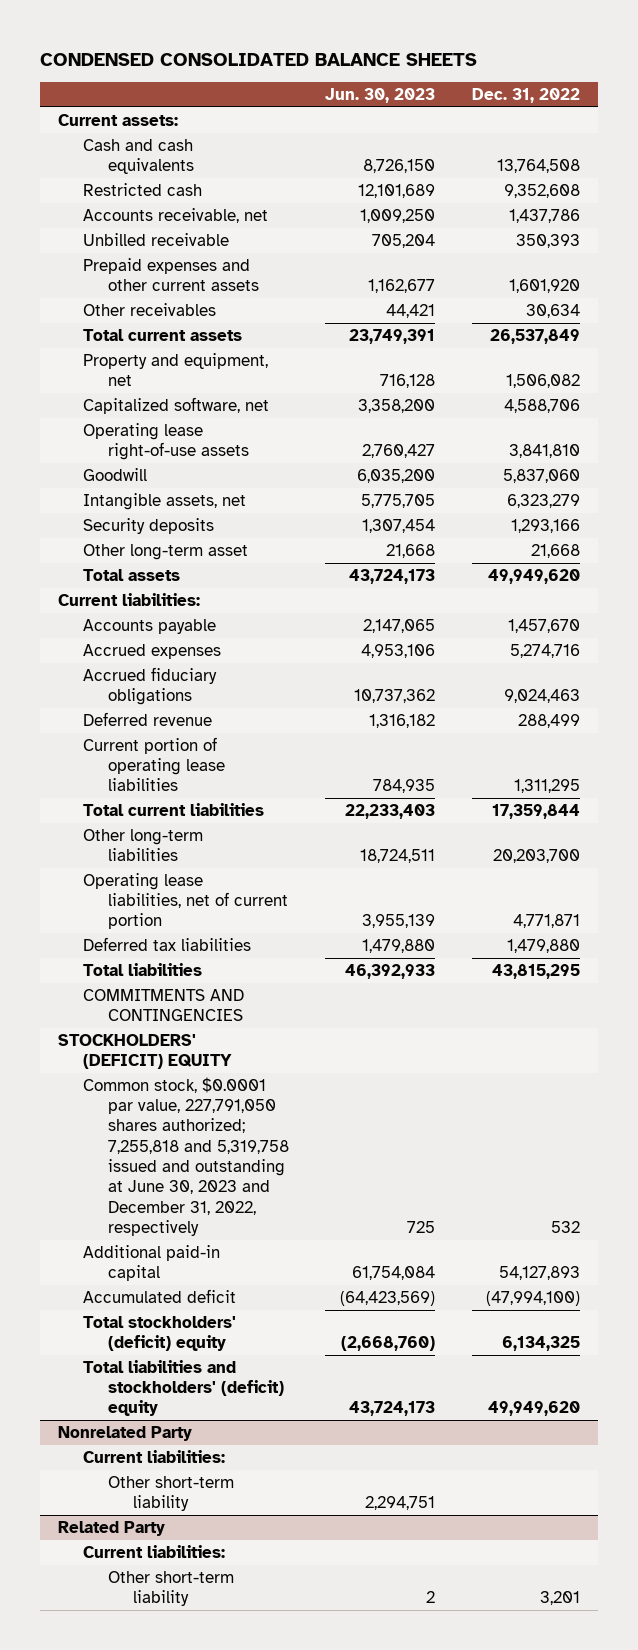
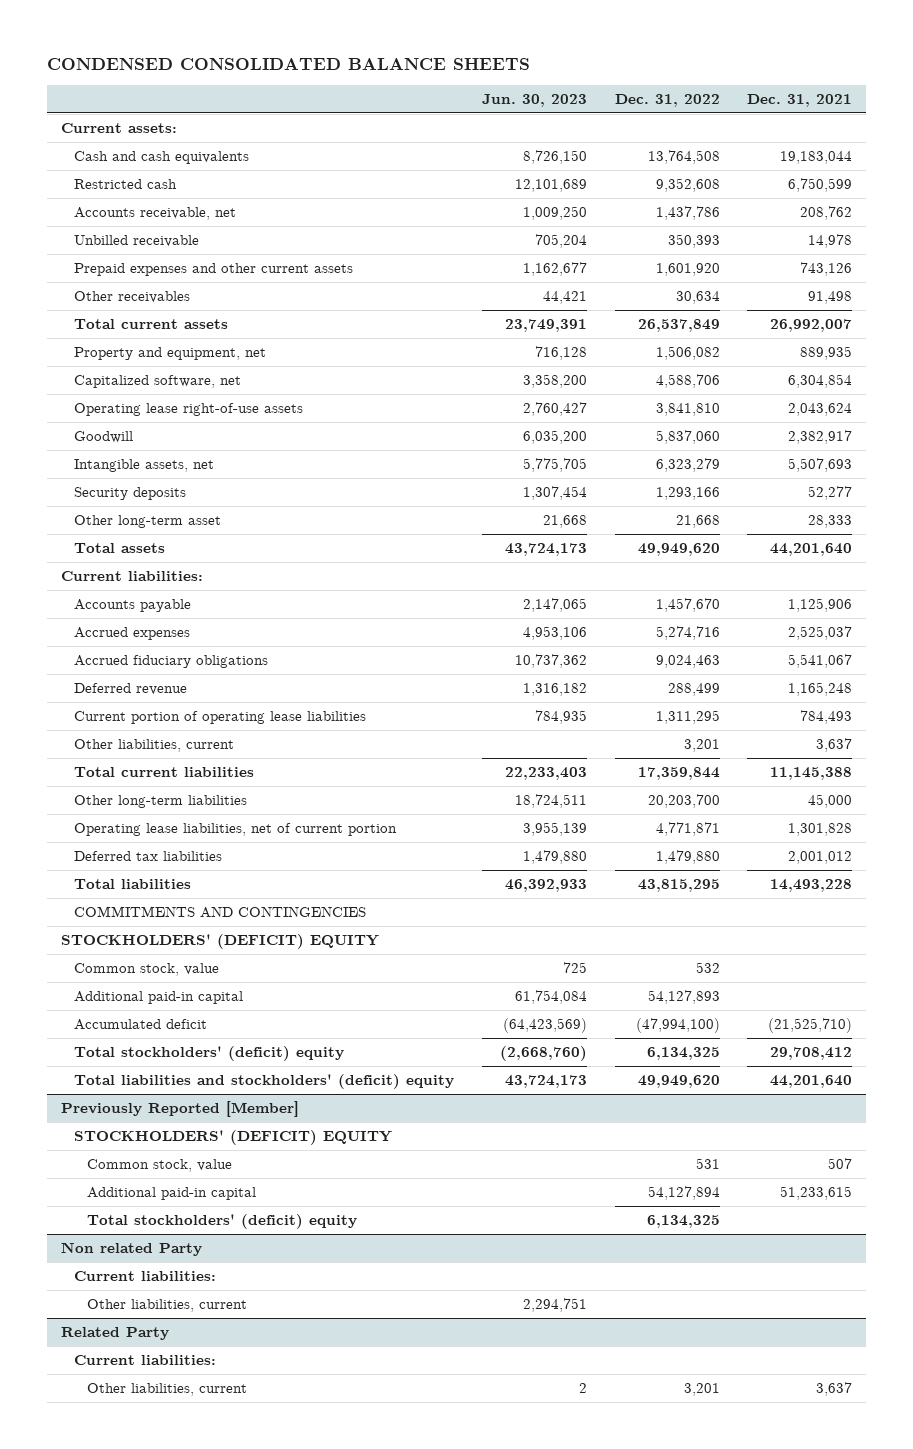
- | Jun. 30, 2023 | Dec. 31, 2022
+ | Jun. 30, 2023 | Dec. 31, 2022 | Dec. 31, 2021
+ Other liabilities, current | | 3,201 | 3,637
- Common stock, $0.0001 par value, 227,791,050 shares authorized; 7,255,818 and 5,319,758 issued and outstanding at June 30, 2023 and December 31, 2022, respectively | 725 | 532
+ Common stock, value | 725 | 532 |
- Nonrelated Party
+ Previously Reported [Member]
+ STOCKHOLDERS' (DEFICIT) EQUITY
+ Common stock, value | | 531 | 507
+ Additional paid-in capital | | 54,127,894 | 51,233,615
+ Total stockholders' (deficit) equity | | 6,134,325 |
+ Non related Party
- Other short-term liability | 2,294,751 |
+ Other liabilities, current | 2,294,751 | |
@ Related Party
- Other short-term liability | 2 | 3,201
+ Other liabilities, current | 2 | 3,201 | 3,637

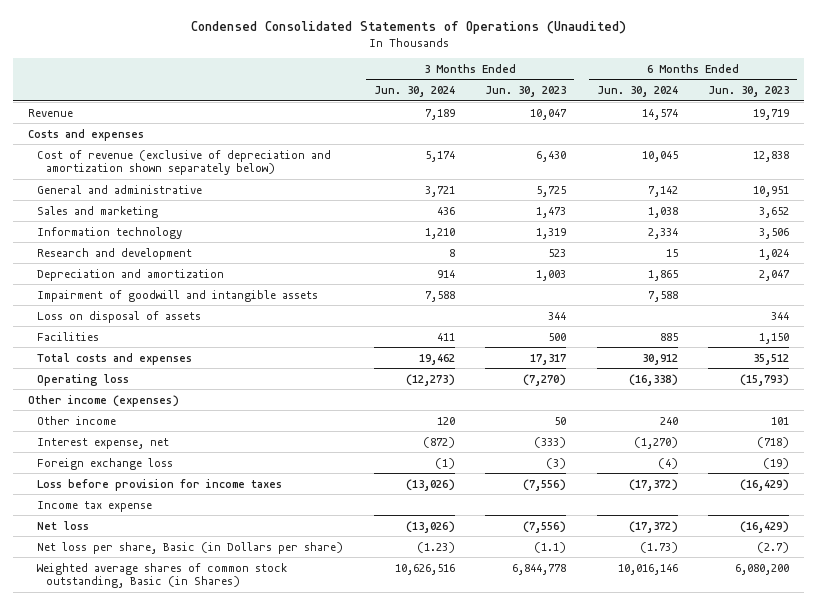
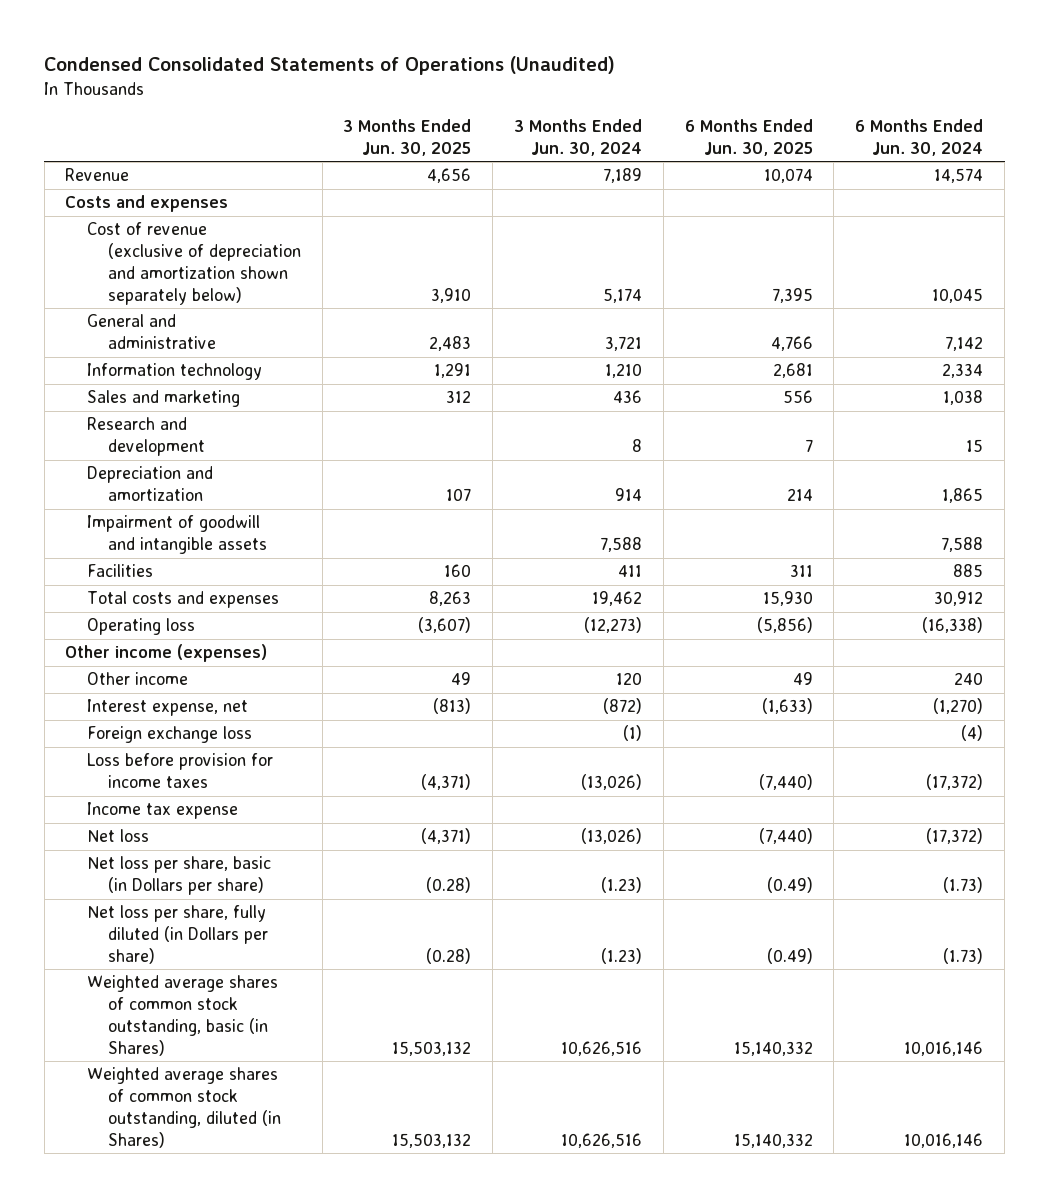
- | 3 Months Ended Jun. 30, 2024 | 3 Months Ended Jun. 30, 2023 | 6 Months Ended Jun. 30, 2024 | 6 Months Ended Jun. 30, 2023
+ | 3 Months Ended Jun. 30, 2025 | 3 Months Ended Jun. 30, 2024 | 6 Months Ended Jun. 30, 2025 | 6 Months Ended Jun. 30, 2024
moved down: Sales and marketing | 312 | 436 | 556 | 1,038
- Loss on disposal of assets | | 344 | | 344
- Net loss per share, Basic (in Dollars per share) | (1.23) | (1.1) | (1.73) | (2.7)
- Weighted average shares of common stock outstanding, Basic (in Shares) | 10,626,516 | 6,844,778 | 10,016,146 | 6,080,200
+ Net loss per share, basic (in Dollars per share) | (0.28) | (1.23) | (0.49) | (1.73)
+ Net loss per share, fully diluted (in Dollars per share) | (0.28) | (1.23) | (0.49) | (1.73)
+ Weighted average shares of common stock outstanding, basic (in Shares) | 15,503,132 | 10,626,516 | 15,140,332 | 10,016,146
+ Weighted average shares of common stock outstanding, diluted (in Shares) | 15,503,132 | 10,626,516 | 15,140,332 | 10,016,146

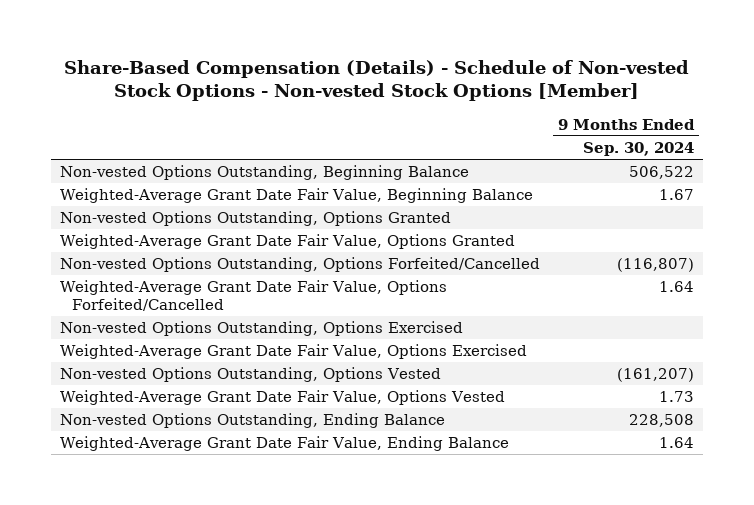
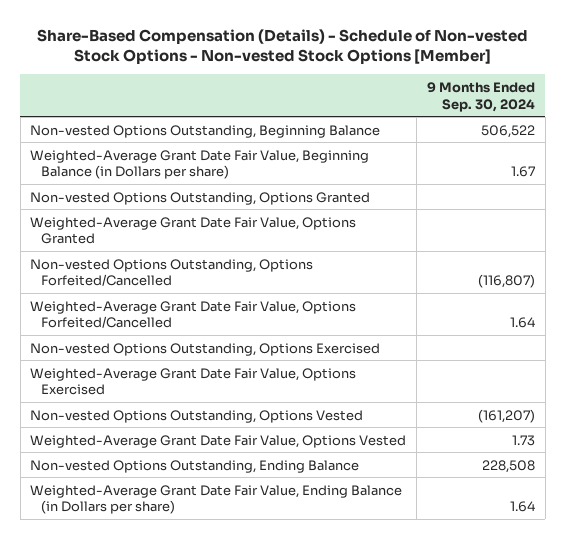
- Weighted-Average Grant Date Fair Value, Beginning Balance | 1.67
+ Weighted-Average Grant Date Fair Value, Beginning Balance (in Dollars per share) | 1.67
- Weighted-Average Grant Date Fair Value, Ending Balance | 1.64
+ Weighted-Average Grant Date Fair Value, Ending Balance (in Dollars per share) | 1.64

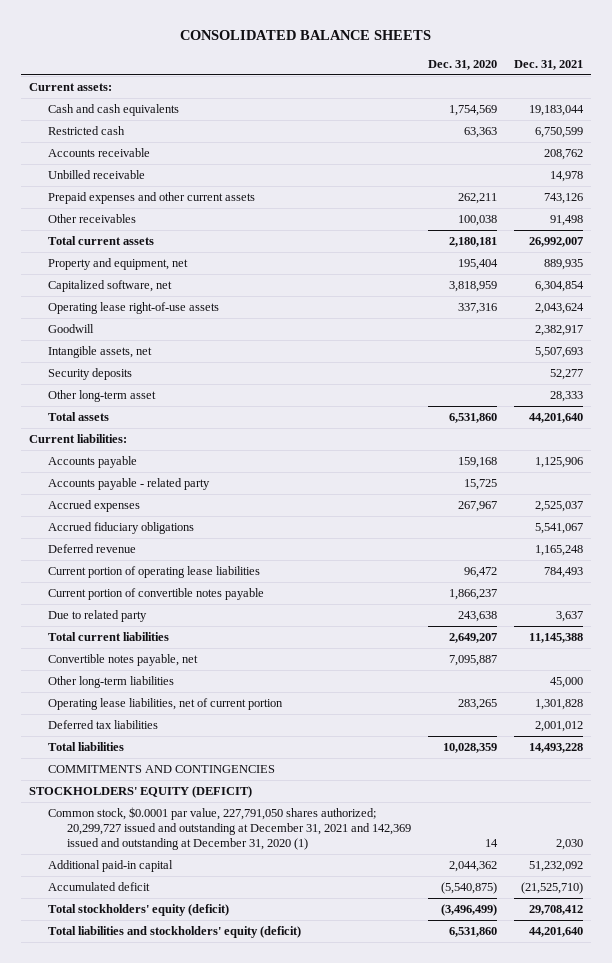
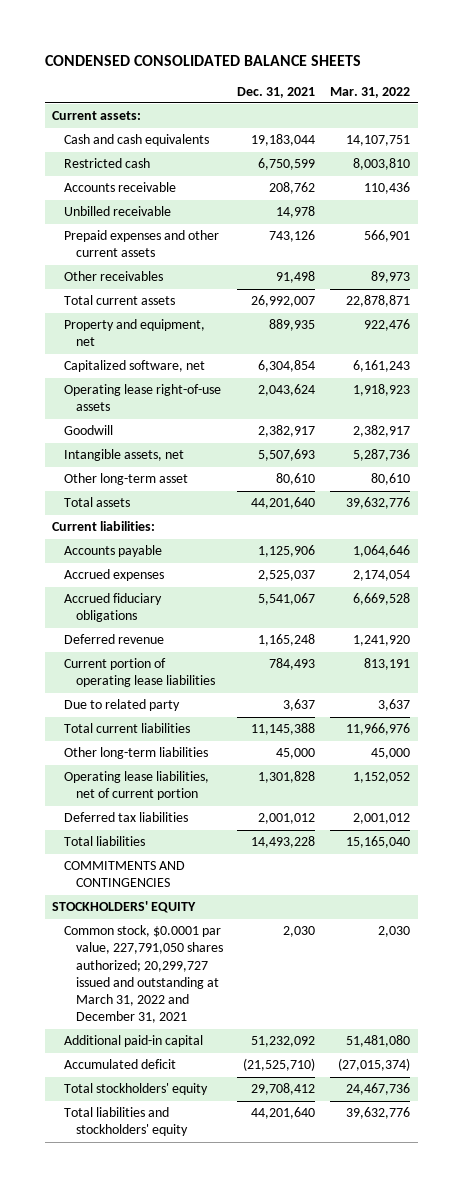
- CONSOLIDATED BALANCE SHEETS
+ CONDENSED CONSOLIDATED BALANCE SHEETS
- | Dec. 31, 2020 | Dec. 31, 2021
+ | Dec. 31, 2021 | Mar. 31, 2022
- Security deposits | | 52,277
- Other long-term asset | | 28,333
+ Other long-term asset | 80,610 | 80,610
- Accounts payable - related party | 15,725 |
- Current portion of convertible notes payable | 1,866,237 |
- Convertible notes payable, net | 7,095,887 |
- STOCKHOLDERS' EQUITY (DEFICIT)
- Common stock, $0.0001 par value, 227,791,050 shares authorized; 20,299,727 issued and outstanding at December 31, 2021 and 142,369 issued and outstanding at December 31, 2020 (1) | 14 | 2,030
+ STOCKHOLDERS' EQUITY
+ Common stock, $0.0001 par value, 227,791,050 shares authorized; 20,299,727 issued and outstanding at March 31, 2022 and December 31, 2021 | 2,030 | 2,030
- Total stockholders' equity (deficit) | (3,496,499) | 29,708,412
- Total liabilities and stockholders' equity (deficit) | 6,531,860 | 44,201,640
+ Total stockholders' equity | 29,708,412 | 24,467,736
+ Total liabilities and stockholders' equity | 44,201,640 | 39,632,776

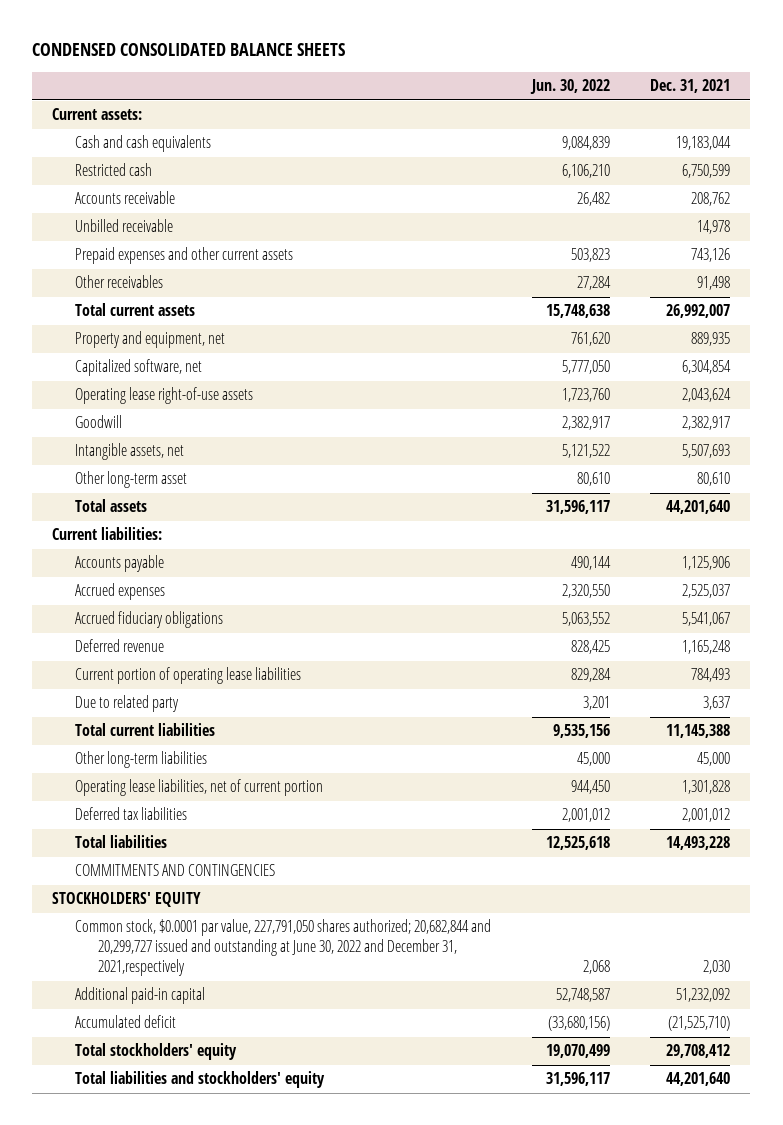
- | Dec. 31, 2021 | Mar. 31, 2022
+ | Jun. 30, 2022 | Dec. 31, 2021
- Common stock, $0.0001 par value, 227,791,050 shares authorized; 20,299,727 issued and outstanding at March 31, 2022 and December 31, 2021 | 2,030 | 2,030
+ Common stock, $0.0001 par value, 227,791,050 shares authorized; 20,682,844 and 20,299,727 issued and outstanding at June 30, 2022 and December 31, 2021,respectively | 2,068 | 2,030

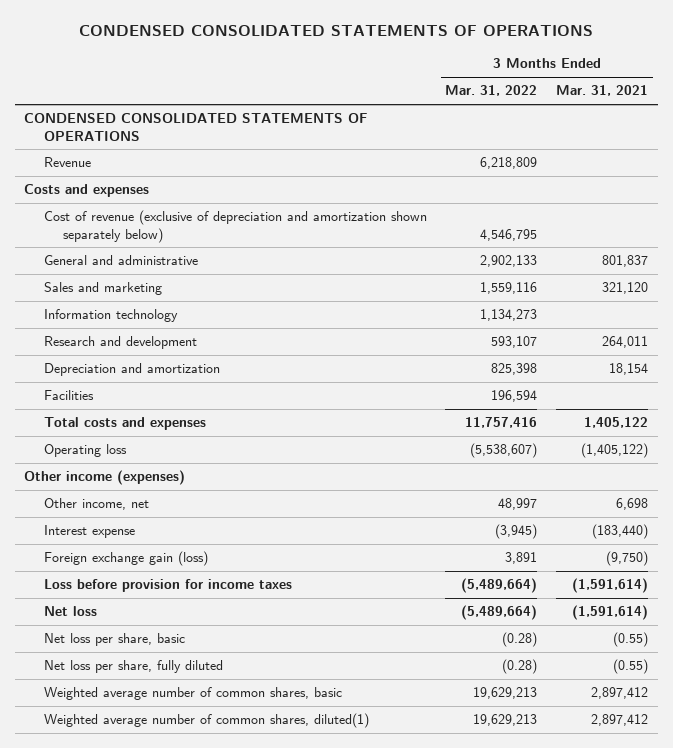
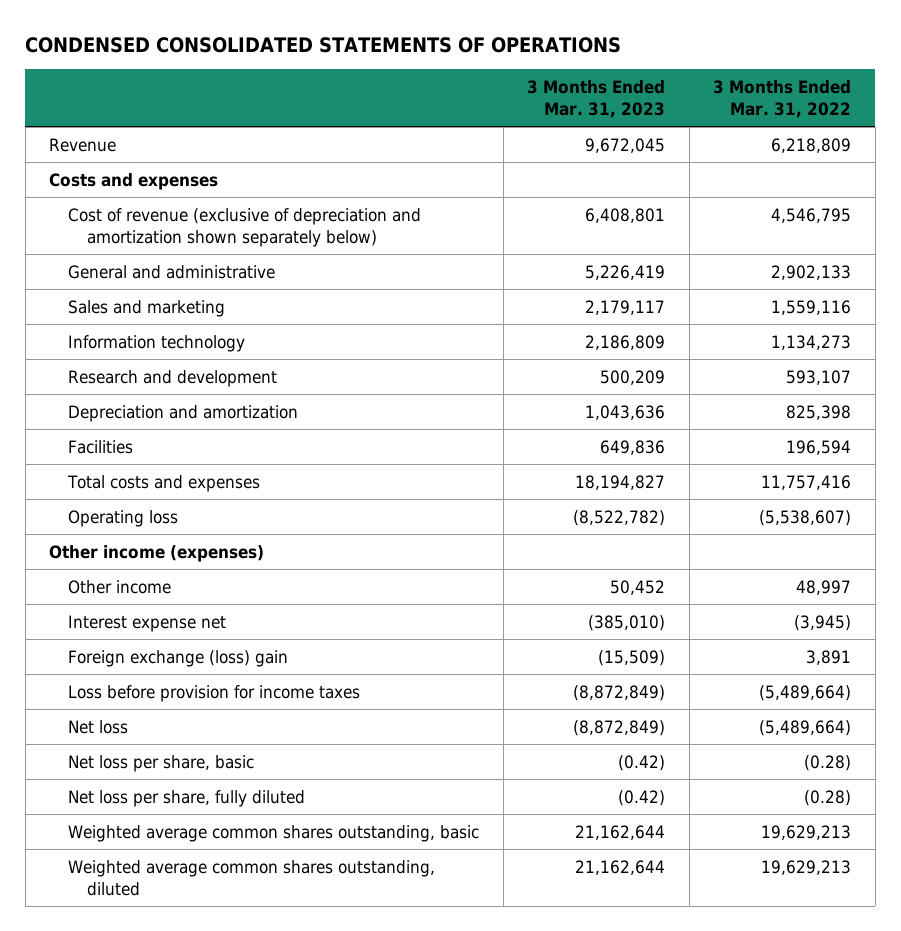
- | 3 Months Ended Mar. 31, 2022 | 3 Months Ended Mar. 31, 2021
+ | 3 Months Ended Mar. 31, 2023 | 3 Months Ended Mar. 31, 2022
- CONDENSED CONSOLIDATED STATEMENTS OF OPERATIONS
- Other income, net | 48,997 | 6,698
- Interest expense | (3,945) | (183,440)
- Foreign exchange gain (loss) | 3,891 | (9,750)
+ Other income | 50,452 | 48,997
+ Interest expense net | (385,010) | (3,945)
+ Foreign exchange (loss) gain | (15,509) | 3,891
- Weighted average number of common shares, basic | 19,629,213 | 2,897,412
- Weighted average number of common shares, diluted(1) | 19,629,213 | 2,897,412
+ Weighted average common shares outstanding, basic | 21,162,644 | 19,629,213
+ Weighted average common shares outstanding, diluted | 21,162,644 | 19,629,213

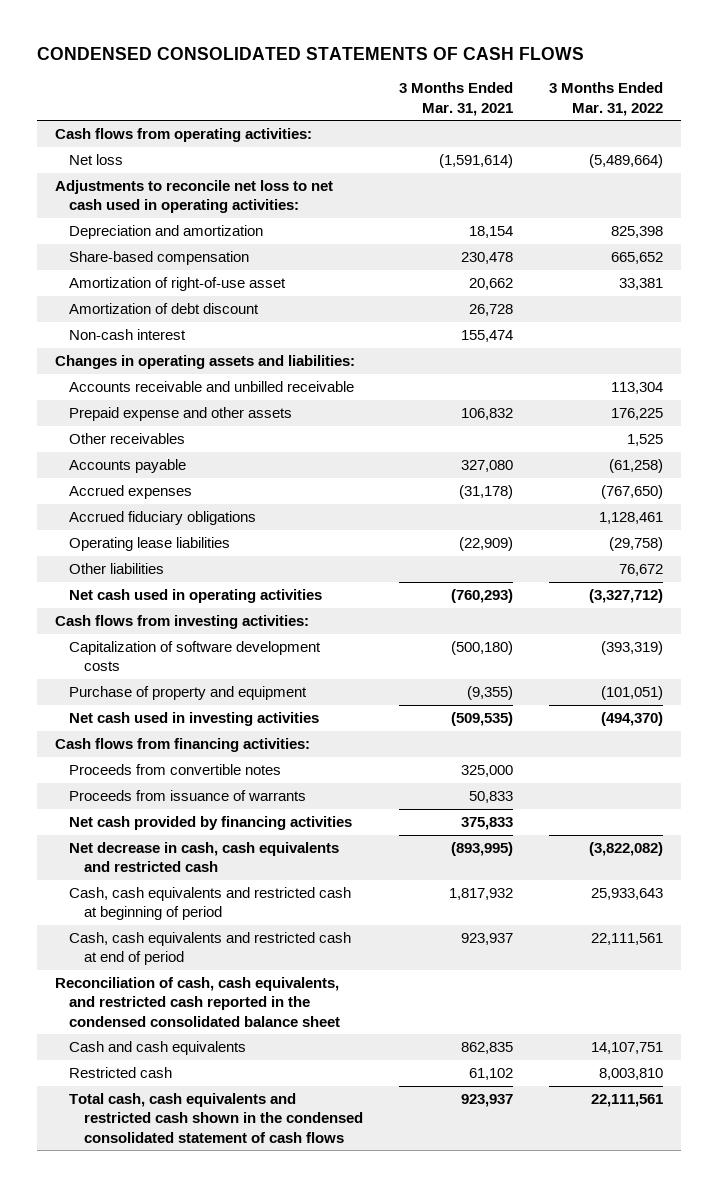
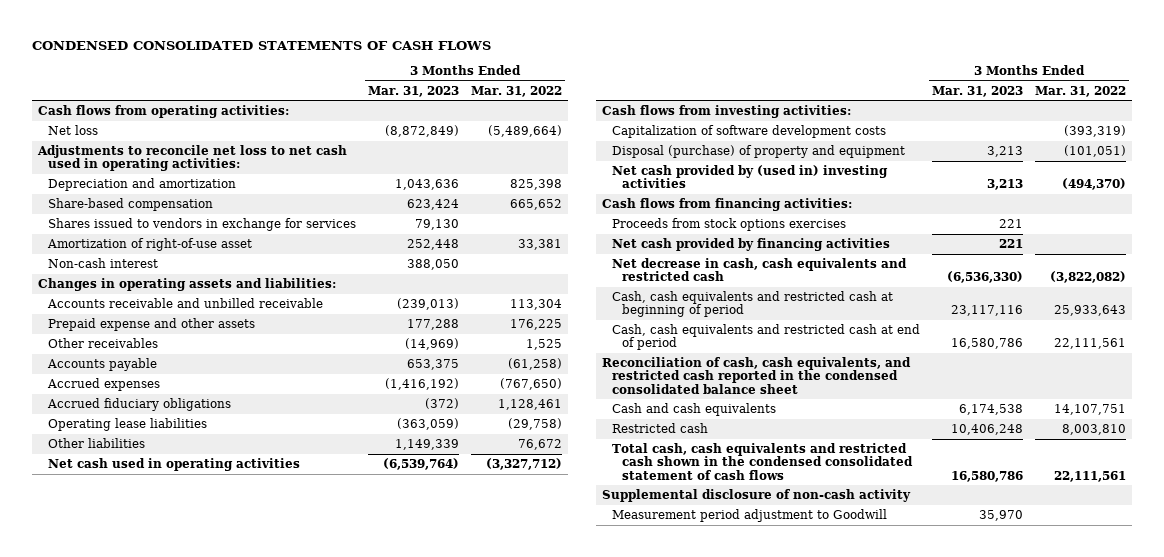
- | 3 Months Ended Mar. 31, 2021 | 3 Months Ended Mar. 31, 2022
+ | 3 Months Ended Mar. 31, 2023 | 3 Months Ended Mar. 31, 2022
+ Shares issued to vendors in exchange for services | 79,130 |
- Amortization of debt discount | 26,728 |
- Purchase of property and equipment | (9,355) | (101,051)
- Net cash used in investing activities | (509,535) | (494,370)
+ Disposal (purchase) of property and equipment | 3,213 | (101,051)
+ Net cash provided by (used in) investing activities | 3,213 | (494,370)
- Proceeds from convertible notes | 325,000 |
- Proceeds from issuance of warrants | 50,833 |
+ Proceeds from stock options exercises | 221 |
+ Supplemental disclosure of non-cash activity
+ Measurement period adjustment to Goodwill | 35,970 |

